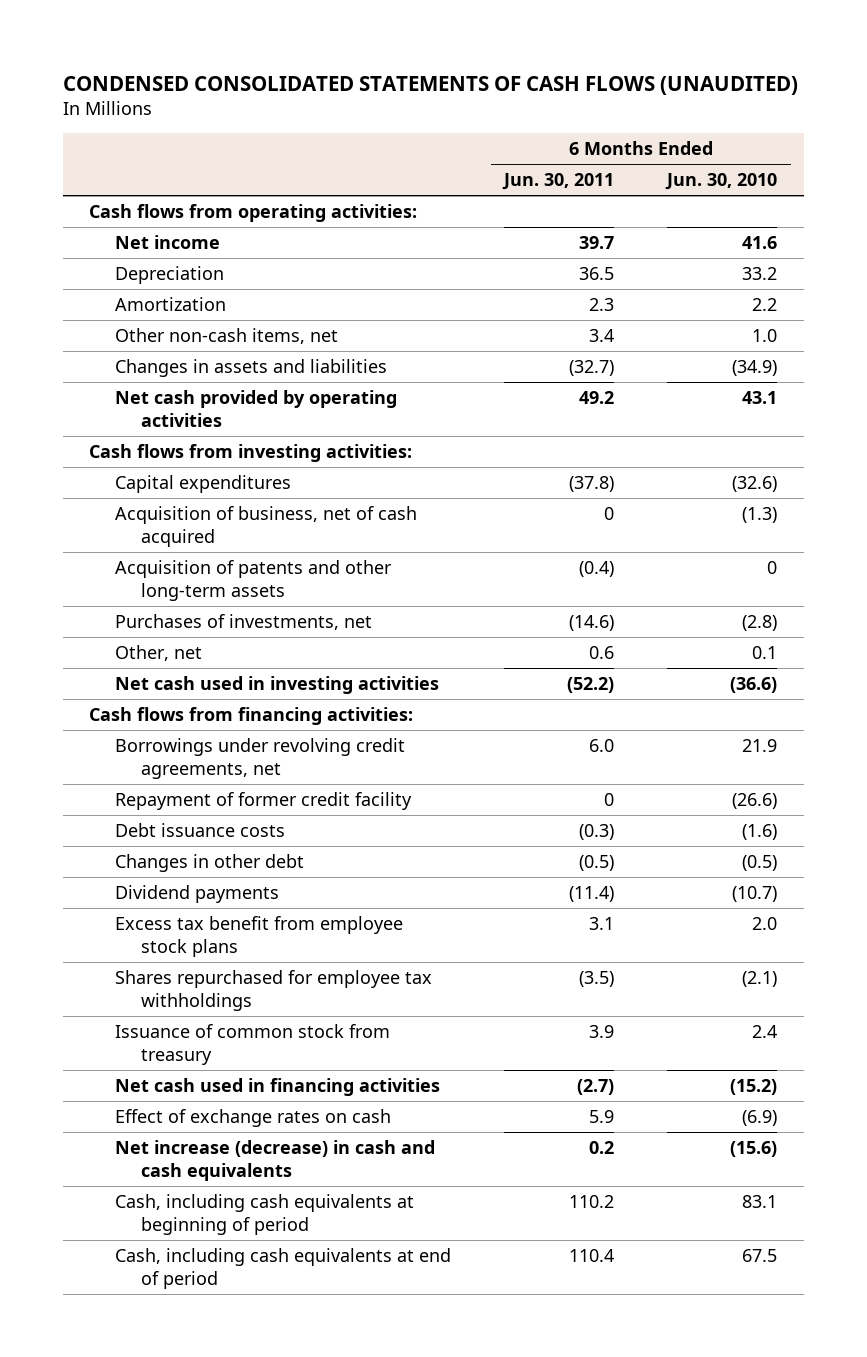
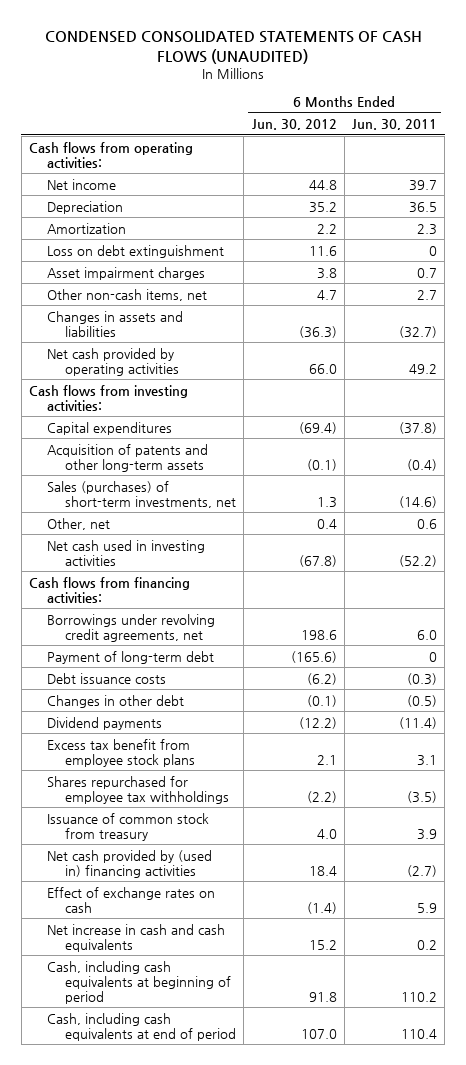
- | 6 Months Ended Jun. 30, 2011 | 6 Months Ended Jun. 30, 2010
+ | 6 Months Ended Jun. 30, 2012 | 6 Months Ended Jun. 30, 2011
- Other non-cash items, net | 3.4 | 1.0
+ Loss on debt extinguishment | 11.6 | 0
+ Asset impairment charges | 3.8 | 0.7
+ Other non-cash items, net | 4.7 | 2.7
- Acquisition of business, net of cash acquired | 0 | (1.3)
- Purchases of investments, net | (14.6) | (2.8)
+ Sales (purchases) of short-term investments, net | 1.3 | (14.6)
- Repayment of former credit facility | 0 | (26.6)
+ Payment of long-term debt | (165.6) | 0
- Net cash used in financing activities | (2.7) | (15.2)
+ Net cash provided by (used in) financing activities | 18.4 | (2.7)
- Net increase (decrease) in cash and cash equivalents | 0.2 | (15.6)
+ Net increase in cash and cash equivalents | 15.2 | 0.2

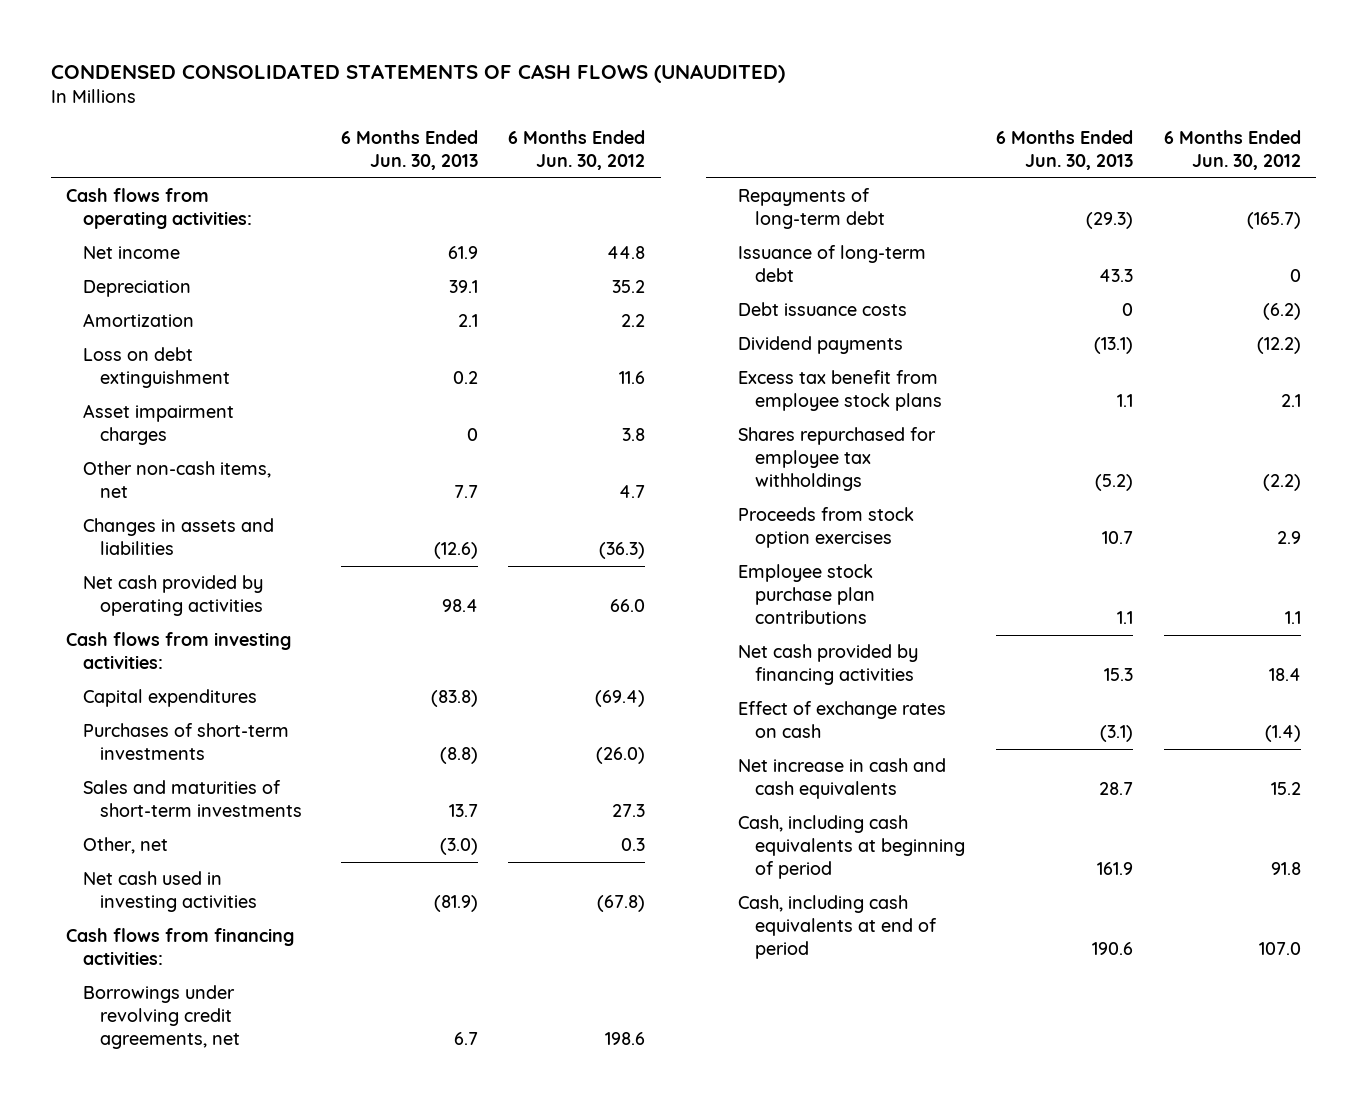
- | 6 Months Ended Jun. 30, 2012 | 6 Months Ended Jun. 30, 2011
+ | 6 Months Ended Jun. 30, 2013 | 6 Months Ended Jun. 30, 2012
- Acquisition of patents and other long-term assets | (0.1) | (0.4)
- Sales (purchases) of short-term investments, net | 1.3 | (14.6)
- Other, net | 0.4 | 0.6
+ Purchases of short-term investments | (8.8) | (26.0)
+ Sales and maturities of short-term investments | 13.7 | 27.3
+ Other, net | (3.0) | 0.3
- Payment of long-term debt | (165.6) | 0
+ Repayments of long-term debt | (29.3) | (165.7)
+ Issuance of long-term debt | 43.3 | 0
- Changes in other debt | (0.1) | (0.5)
- Issuance of common stock from treasury | 4.0 | 3.9
- Net cash provided by (used in) financing activities | 18.4 | (2.7)
+ Proceeds from stock option exercises | 10.7 | 2.9
+ Employee stock purchase plan contributions | 1.1 | 1.1
+ Net cash provided by financing activities | 15.3 | 18.4

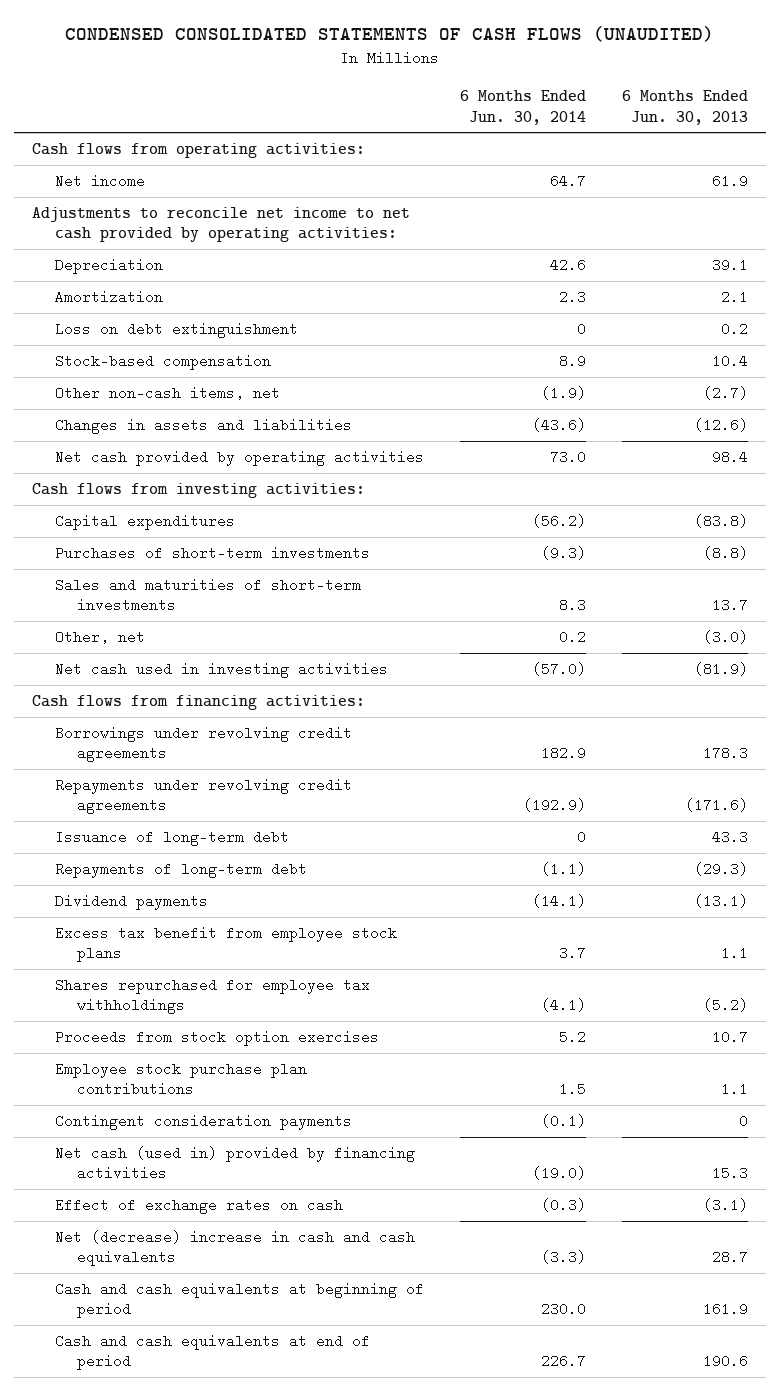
- | 6 Months Ended Jun. 30, 2013 | 6 Months Ended Jun. 30, 2012
+ | 6 Months Ended Jun. 30, 2014 | 6 Months Ended Jun. 30, 2013
+ Adjustments to reconcile net income to net cash provided by operating activities:
- Asset impairment charges | 0 | 3.8
- Other non-cash items, net | 7.7 | 4.7
+ Stock-based compensation | 8.9 | 10.4
+ Other non-cash items, net | (1.9) | (2.7)
- Borrowings under revolving credit agreements, net | 6.7 | 198.6
+ Borrowings under revolving credit agreements | 182.9 | 178.3
+ Repayments under revolving credit agreements | (192.9) | (171.6)
- Debt issuance costs | 0 | (6.2)
moved down: Repayments of long-term debt | (1.1) | (29.3)
- Net cash provided by financing activities | 15.3 | 18.4
+ Contingent consideration payments | (0.1) | 0
+ Net cash (used in) provided by financing activities | (19.0) | 15.3
- Net increase in cash and cash equivalents | 28.7 | 15.2
- Cash, including cash equivalents at beginning of period | 161.9 | 91.8
- Cash, including cash equivalents at end of period | 190.6 | 107.0
+ Net (decrease) increase in cash and cash equivalents | (3.3) | 28.7
+ Cash and cash equivalents at beginning of period | 230.0 | 161.9
+ Cash and cash equivalents at end of period | 226.7 | 190.6

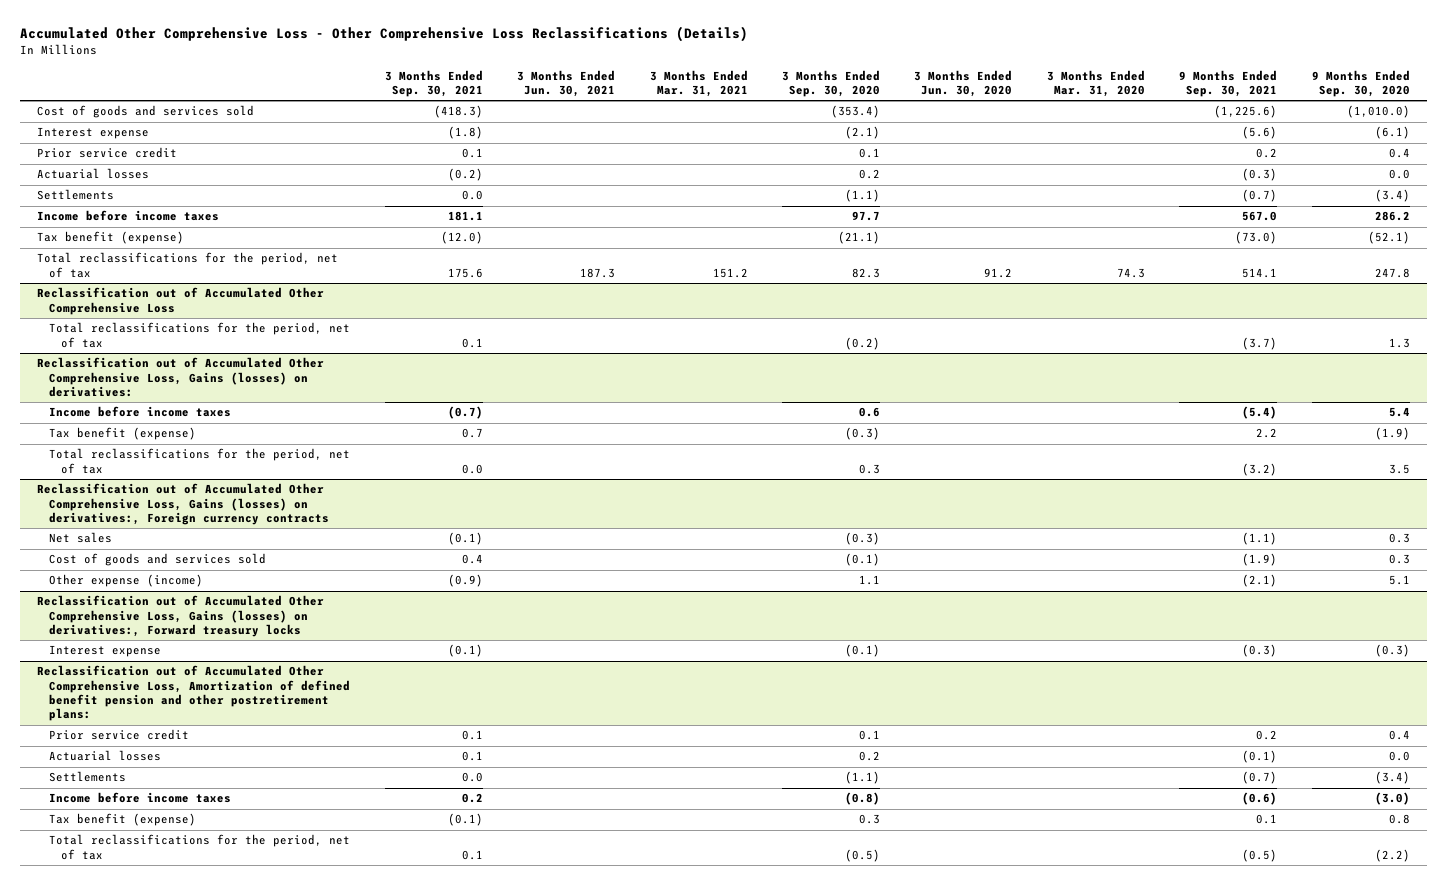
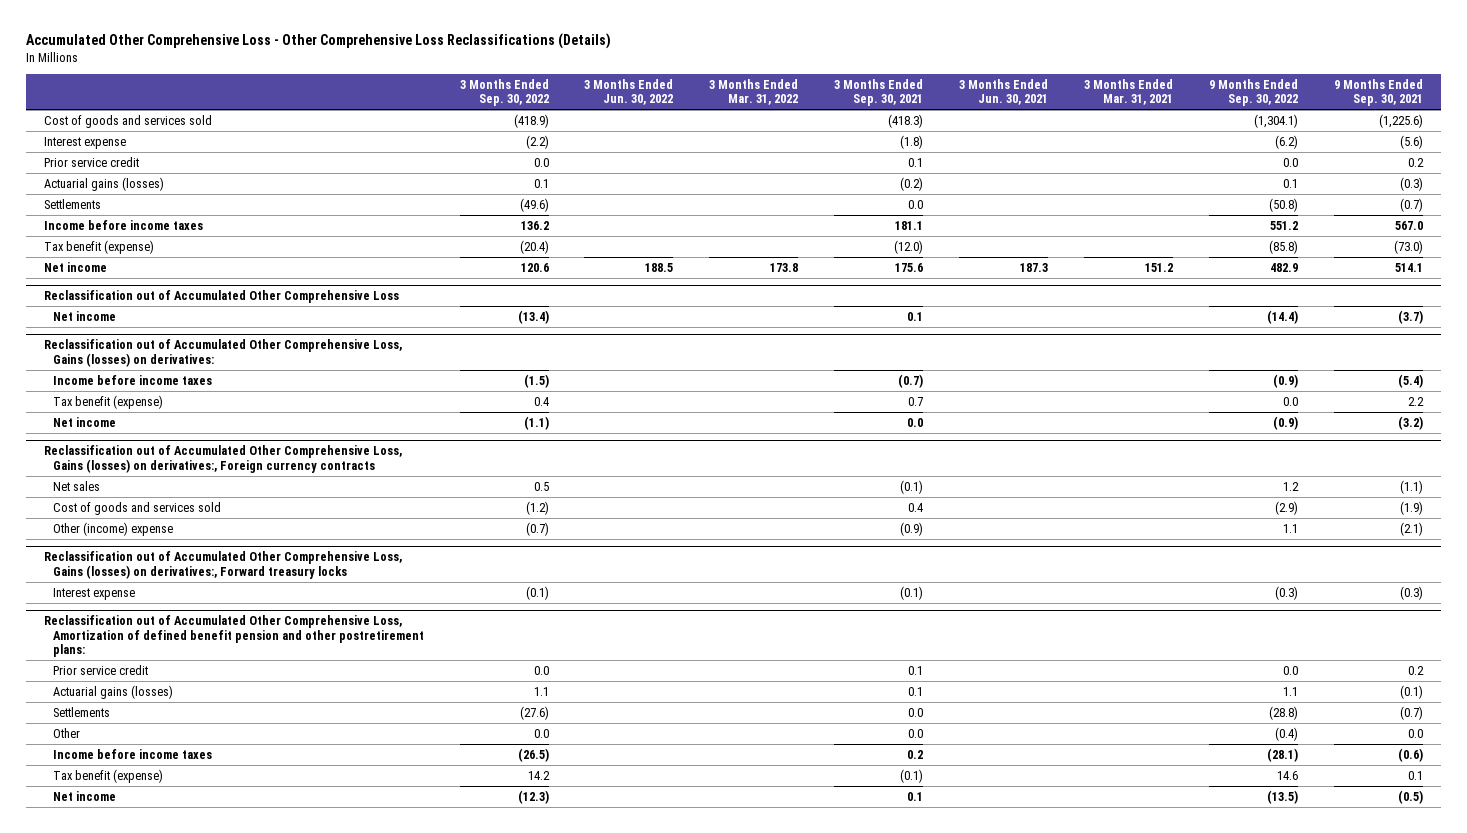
- | 3 Months Ended Sep. 30, 2021 | 3 Months Ended Jun. 30, 2021 | 3 Months Ended Mar. 31, 2021 | 3 Months Ended Sep. 30, 2020 | 3 Months Ended Jun. 30, 2020 | 3 Months Ended Mar. 31, 2020 | 9 Months Ended Sep. 30, 2021 | 9 Months Ended Sep. 30, 2020
+ | 3 Months Ended Sep. 30, 2022 | 3 Months Ended Jun. 30, 2022 | 3 Months Ended Mar. 31, 2022 | 3 Months Ended Sep. 30, 2021 | 3 Months Ended Jun. 30, 2021 | 3 Months Ended Mar. 31, 2021 | 9 Months Ended Sep. 30, 2022 | 9 Months Ended Sep. 30, 2021
- Actuarial losses | (0.2) | | | 0.2 | | | (0.3) | 0.0
+ Actuarial gains (losses) | 0.1 | | | (0.2) | | | 0.1 | (0.3)
- Total reclassifications for the period, net of tax | 175.6 | 187.3 | 151.2 | 82.3 | 91.2 | 74.3 | 514.1 | 247.8
+ Net income | 120.6 | 188.5 | 173.8 | 175.6 | 187.3 | 151.2 | 482.9 | 514.1
@ Reclassification out of Accumulated Other Comprehensive Loss
- Total reclassifications for the period, net of tax | 0.1 | | | (0.2) | | | (3.7) | 1.3
+ Net income | (13.4) | | | 0.1 | | | (14.4) | (3.7)
@ Reclassification out of Accumulated Other Comprehensive Loss, Gains (losses) on derivatives:
- Total reclassifications for the period, net of tax | 0.0 | | | 0.3 | | | (3.2) | 3.5
+ Net income | (1.1) | | | 0.0 | | | (0.9) | (3.2)
@ Reclassification out of Accumulated Other Comprehensive Loss, Gains (losses) on derivatives:, Foreign currency contracts
- Other expense (income) | (0.9) | | | 1.1 | | | (2.1) | 5.1
+ Other (income) expense | (0.7) | | | (0.9) | | | 1.1 | (2.1)
@ Reclassification out of Accumulated Other Comprehensive Loss, Amortization of defined benefit pension and other postretirement plans:
- Actuarial losses | 0.1 | | | 0.2 | | | (0.1) | 0.0
+ Actuarial gains (losses) | 1.1 | | | 0.1 | | | 1.1 | (0.1)
+ Other | 0.0 | | | 0.0 | | | (0.4) | 0.0
- Total reclassifications for the period, net of tax | 0.1 | | | (0.5) | | | (0.5) | (2.2)
+ Net income | (12.3) | | | 0.1 | | | (13.5) | (0.5)

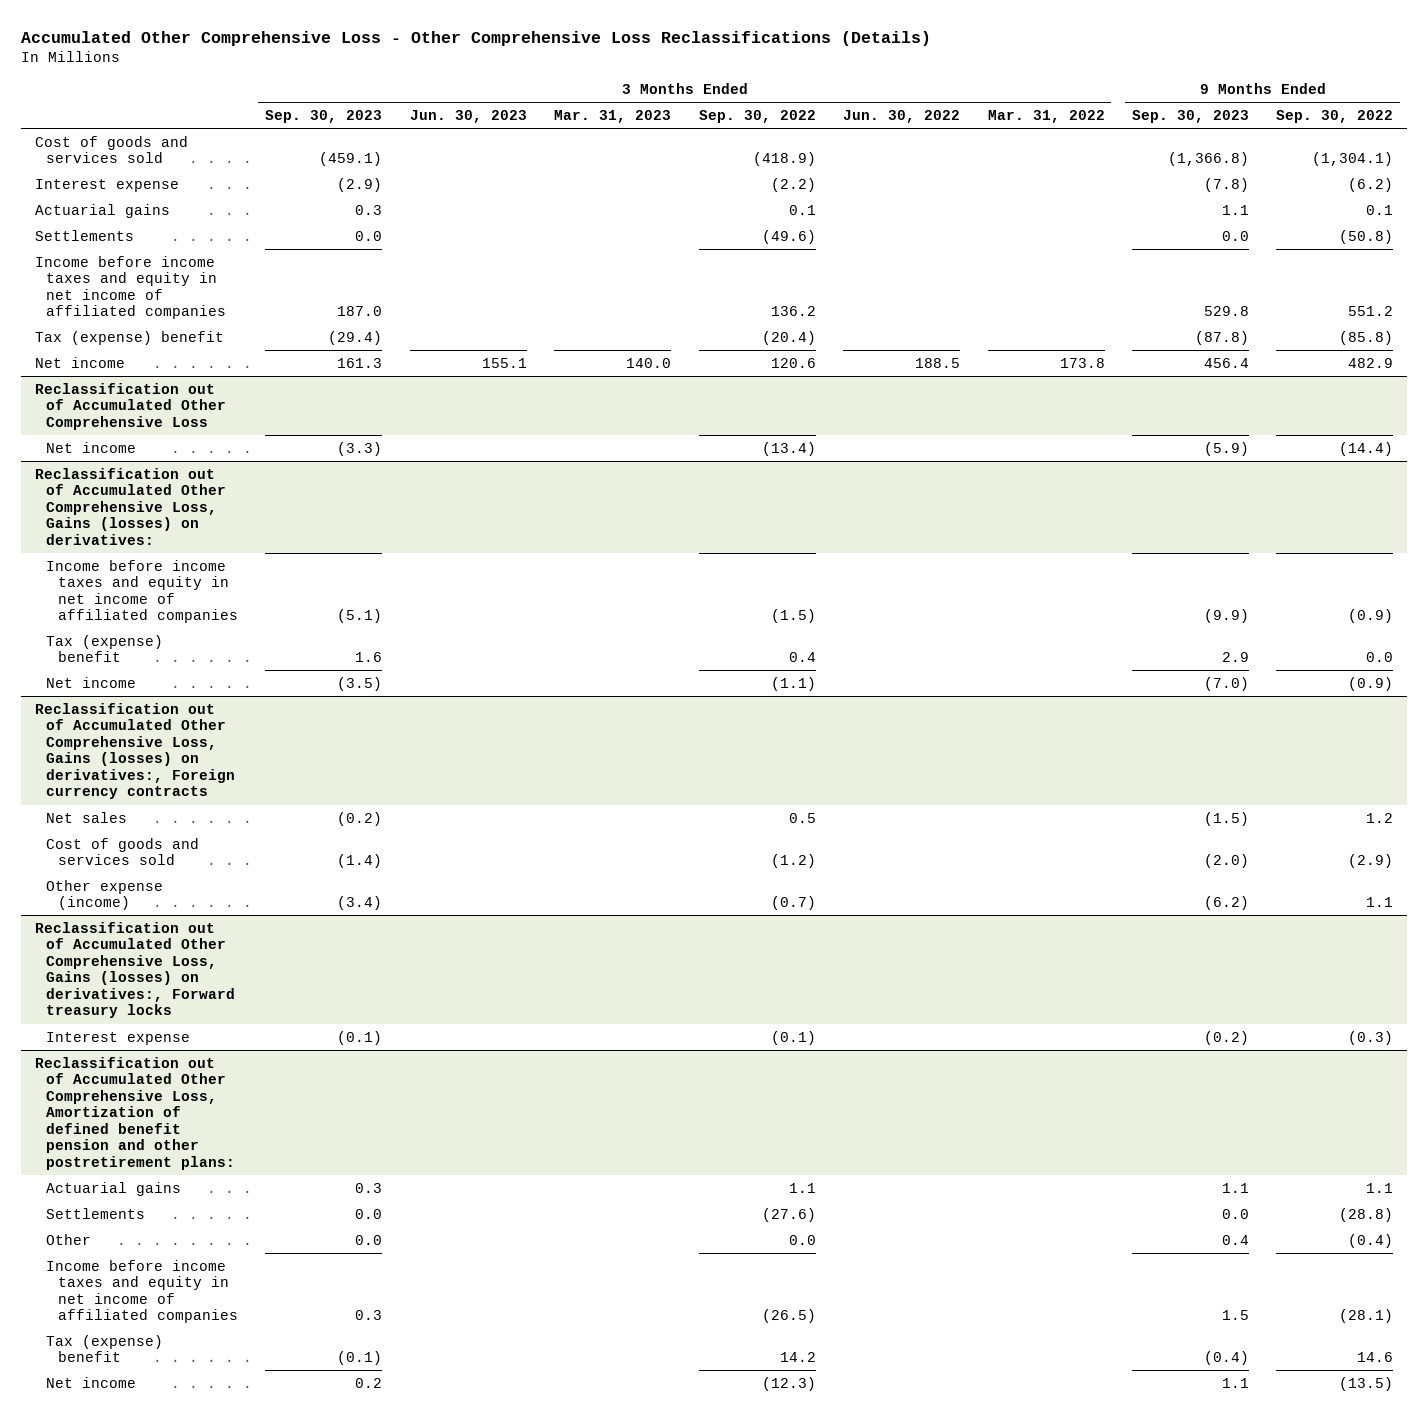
- | 3 Months Ended Sep. 30, 2022 | 3 Months Ended Jun. 30, 2022 | 3 Months Ended Mar. 31, 2022 | 3 Months Ended Sep. 30, 2021 | 3 Months Ended Jun. 30, 2021 | 3 Months Ended Mar. 31, 2021 | 9 Months Ended Sep. 30, 2022 | 9 Months Ended Sep. 30, 2021
+ | 3 Months Ended Sep. 30, 2023 | 3 Months Ended Jun. 30, 2023 | 3 Months Ended Mar. 31, 2023 | 3 Months Ended Sep. 30, 2022 | 3 Months Ended Jun. 30, 2022 | 3 Months Ended Mar. 31, 2022 | 9 Months Ended Sep. 30, 2023 | 9 Months Ended Sep. 30, 2022
- Prior service credit | 0.0 | | | 0.1 | | | 0.0 | 0.2
- Actuarial gains (losses) | 0.1 | | | (0.2) | | | 0.1 | (0.3)
+ Actuarial gains | 0.3 | | | 0.1 | | | 1.1 | 0.1
- Income before income taxes | 136.2 | | | 181.1 | | | 551.2 | 567.0
- Tax benefit (expense) | (20.4) | | | (12.0) | | | (85.8) | (73.0)
+ Income before income taxes and equity in net income of affiliated companies | 187.0 | | | 136.2 | | | 529.8 | 551.2
+ Tax (expense) benefit | (29.4) | | | (20.4) | | | (87.8) | (85.8)
@ Reclassification out of Accumulated Other Comprehensive Loss, Gains (losses) on derivatives:
- Income before income taxes | (1.5) | | | (0.7) | | | (0.9) | (5.4)
- Tax benefit (expense) | 0.4 | | | 0.7 | | | 0.0 | 2.2
+ Income before income taxes and equity in net income of affiliated companies | (5.1) | | | (1.5) | | | (9.9) | (0.9)
+ Tax (expense) benefit | 1.6 | | | 0.4 | | | 2.9 | 0.0
@ Reclassification out of Accumulated Other Comprehensive Loss, Gains (losses) on derivatives:, Foreign currency contracts
- Other (income) expense | (0.7) | | | (0.9) | | | 1.1 | (2.1)
+ Other expense (income) | (3.4) | | | (0.7) | | | (6.2) | 1.1
@ Reclassification out of Accumulated Other Comprehensive Loss, Amortization of defined benefit pension and other postretirement plans:
- Prior service credit | 0.0 | | | 0.1 | | | 0.0 | 0.2
- Actuarial gains (losses) | 1.1 | | | 0.1 | | | 1.1 | (0.1)
+ Actuarial gains | 0.3 | | | 1.1 | | | 1.1 | 1.1
- Income before income taxes | (26.5) | | | 0.2 | | | (28.1) | (0.6)
- Tax benefit (expense) | 14.2 | | | (0.1) | | | 14.6 | 0.1
+ Income before income taxes and equity in net income of affiliated companies | 0.3 | | | (26.5) | | | 1.5 | (28.1)
+ Tax (expense) benefit | (0.1) | | | 14.2 | | | (0.4) | 14.6

